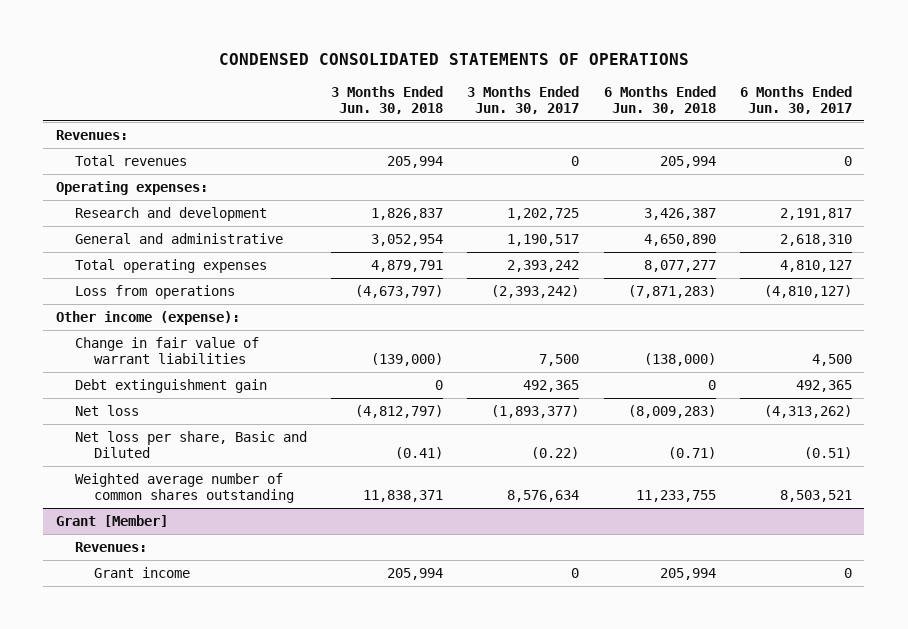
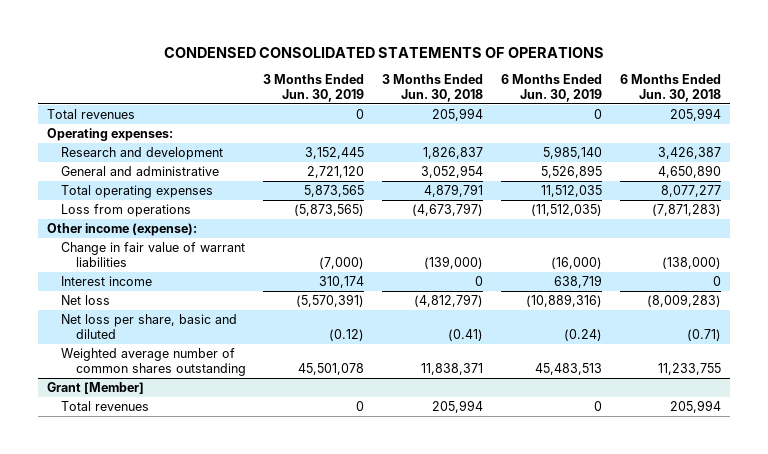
- | 3 Months Ended Jun. 30, 2018 | 3 Months Ended Jun. 30, 2017 | 6 Months Ended Jun. 30, 2018 | 6 Months Ended Jun. 30, 2017
+ | 3 Months Ended Jun. 30, 2019 | 3 Months Ended Jun. 30, 2018 | 6 Months Ended Jun. 30, 2019 | 6 Months Ended Jun. 30, 2018
- Revenues:
- Debt extinguishment gain | 0 | 492,365 | 0 | 492,365
+ Interest income | 310,174 | 0 | 638,719 | 0
- Net loss per share, Basic and Diluted | (0.41) | (0.22) | (0.71) | (0.51)
+ Net loss per share, basic and diluted | (0.12) | (0.41) | (0.24) | (0.71)
@ Grant [Member]
- Revenues:
- Grant income | 205,994 | 0 | 205,994 | 0
+ Total revenues | 0 | 205,994 | 0 | 205,994

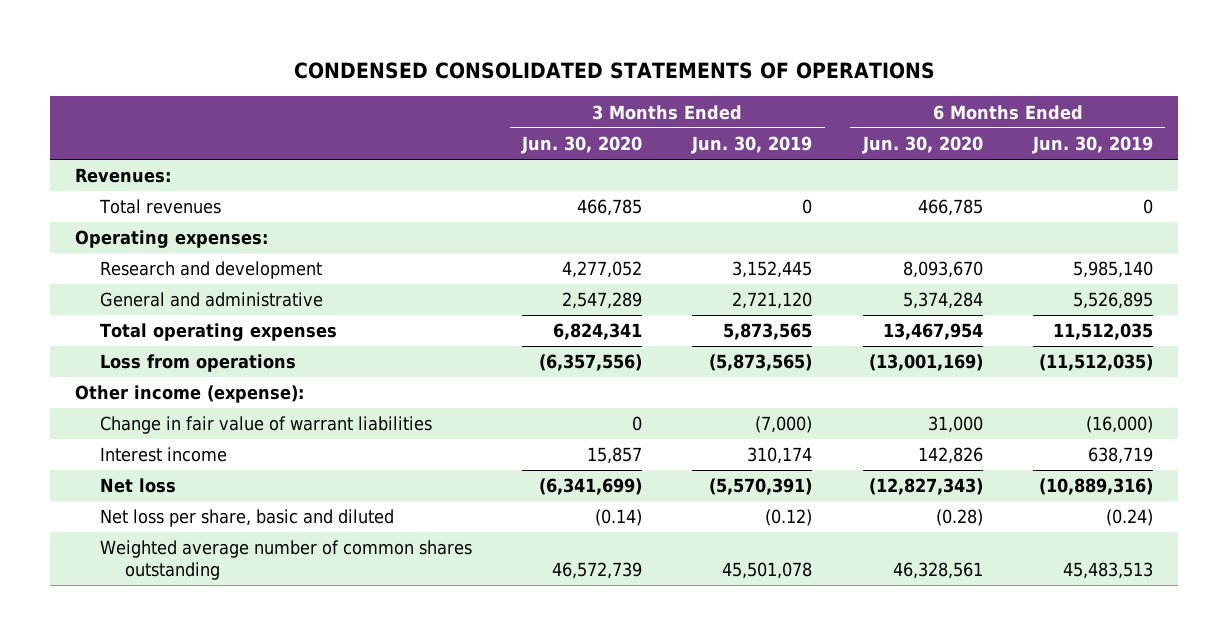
- | 3 Months Ended Jun. 30, 2019 | 3 Months Ended Jun. 30, 2018 | 6 Months Ended Jun. 30, 2019 | 6 Months Ended Jun. 30, 2018
+ | 3 Months Ended Jun. 30, 2020 | 3 Months Ended Jun. 30, 2019 | 6 Months Ended Jun. 30, 2020 | 6 Months Ended Jun. 30, 2019
+ Revenues:
- Grant [Member]
- Total revenues | 0 | 205,994 | 0 | 205,994

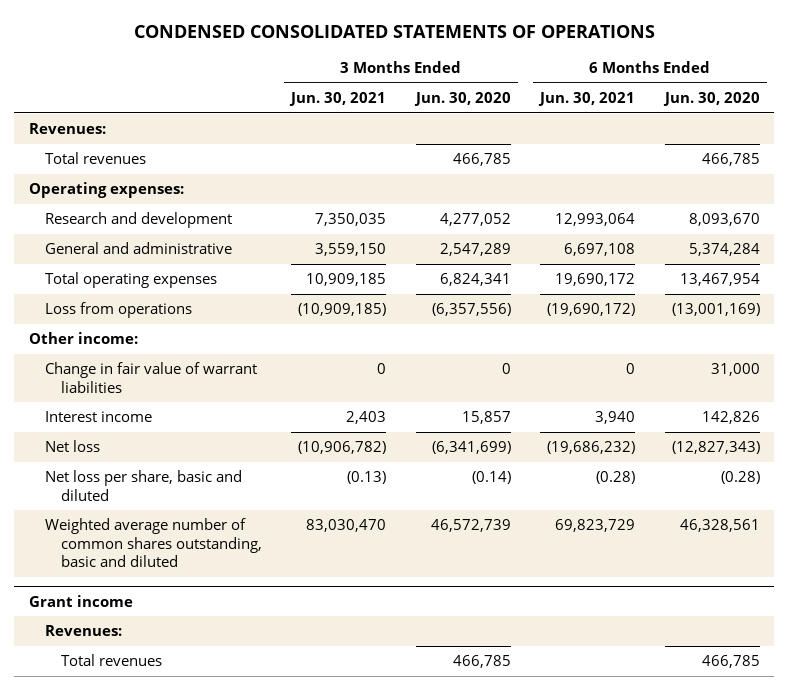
- | 3 Months Ended Jun. 30, 2020 | 3 Months Ended Jun. 30, 2019 | 6 Months Ended Jun. 30, 2020 | 6 Months Ended Jun. 30, 2019
+ | 3 Months Ended Jun. 30, 2021 | 3 Months Ended Jun. 30, 2020 | 6 Months Ended Jun. 30, 2021 | 6 Months Ended Jun. 30, 2020
- Other income (expense):
+ Other income:
- Weighted average number of common shares outstanding | 46,572,739 | 45,501,078 | 46,328,561 | 45,483,513
+ Weighted average number of common shares outstanding, basic and diluted | 83,030,470 | 46,572,739 | 69,823,729 | 46,328,561
+ Grant income
+ Revenues:
+ Total revenues | | 466,785 | | 466,785

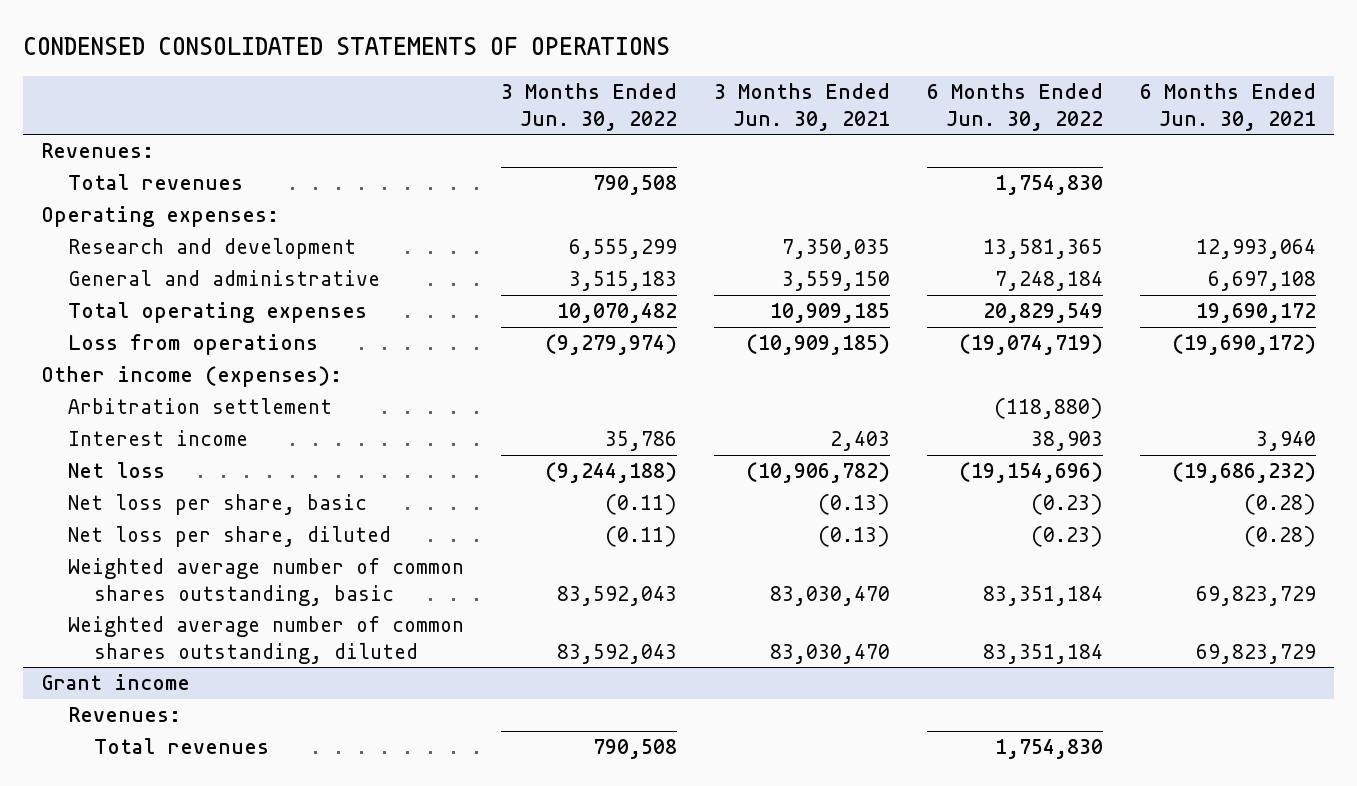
- | 3 Months Ended Jun. 30, 2021 | 3 Months Ended Jun. 30, 2020 | 6 Months Ended Jun. 30, 2021 | 6 Months Ended Jun. 30, 2020
+ | 3 Months Ended Jun. 30, 2022 | 3 Months Ended Jun. 30, 2021 | 6 Months Ended Jun. 30, 2022 | 6 Months Ended Jun. 30, 2021
- Other income:
- Change in fair value of warrant liabilities | 0 | 0 | 0 | 31,000
+ Other income (expenses):
+ Arbitration settlement | | | (118,880) |
- Net loss per share, basic and diluted | (0.13) | (0.14) | (0.28) | (0.28)
- Weighted average number of common shares outstanding, basic and diluted | 83,030,470 | 46,572,739 | 69,823,729 | 46,328,561
+ Net loss per share, basic | (0.11) | (0.13) | (0.23) | (0.28)
+ Net loss per share, diluted | (0.11) | (0.13) | (0.23) | (0.28)
+ Weighted average number of common shares outstanding, basic | 83,592,043 | 83,030,470 | 83,351,184 | 69,823,729
+ Weighted average number of common shares outstanding, diluted | 83,592,043 | 83,030,470 | 83,351,184 | 69,823,729

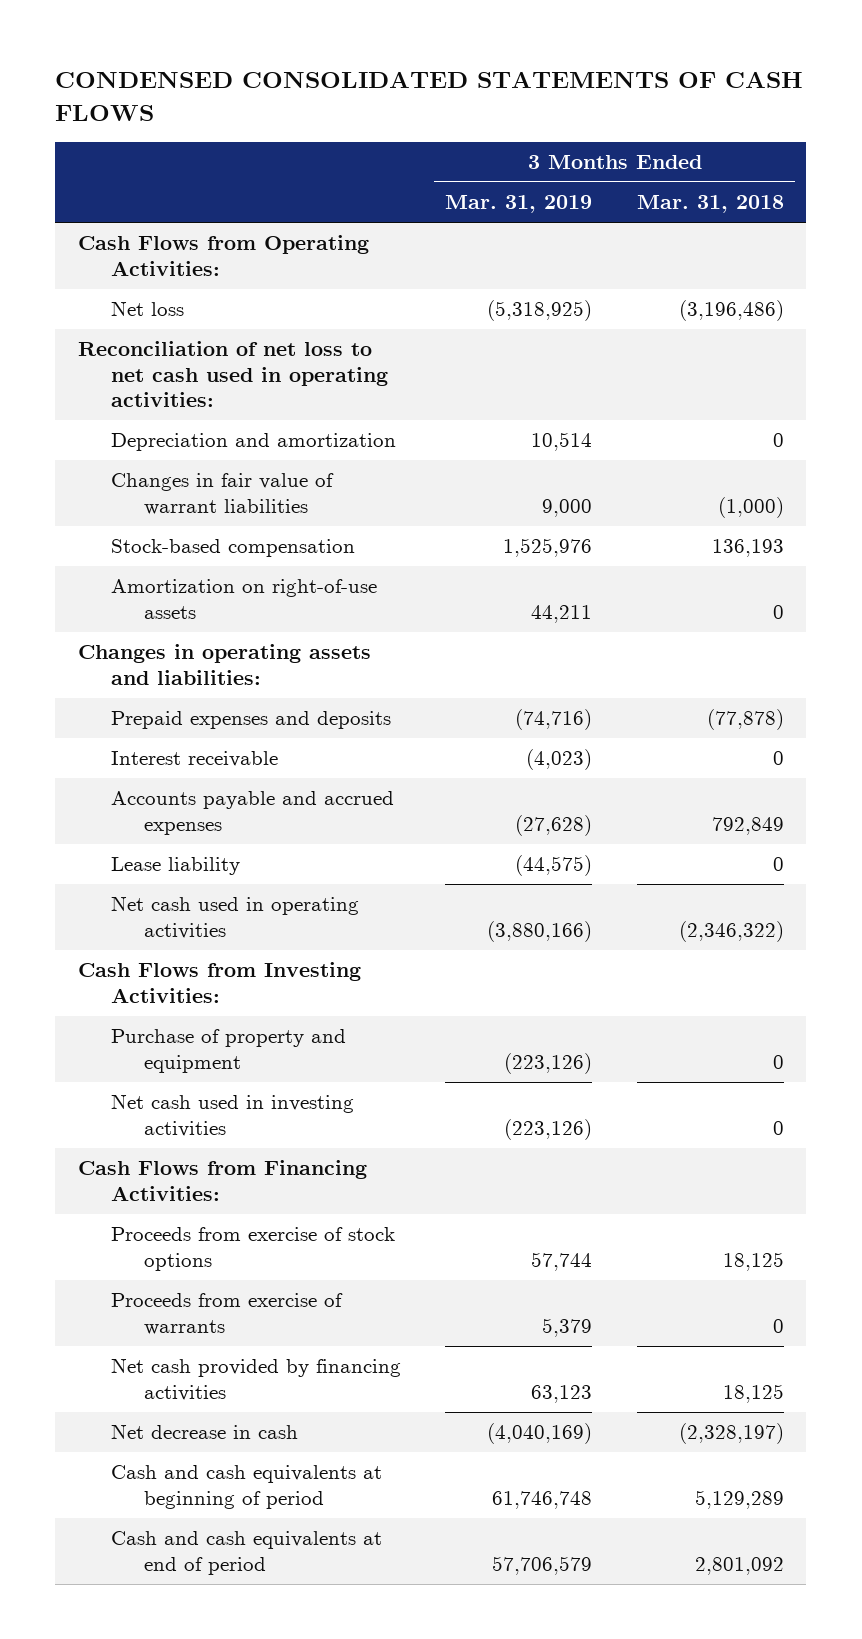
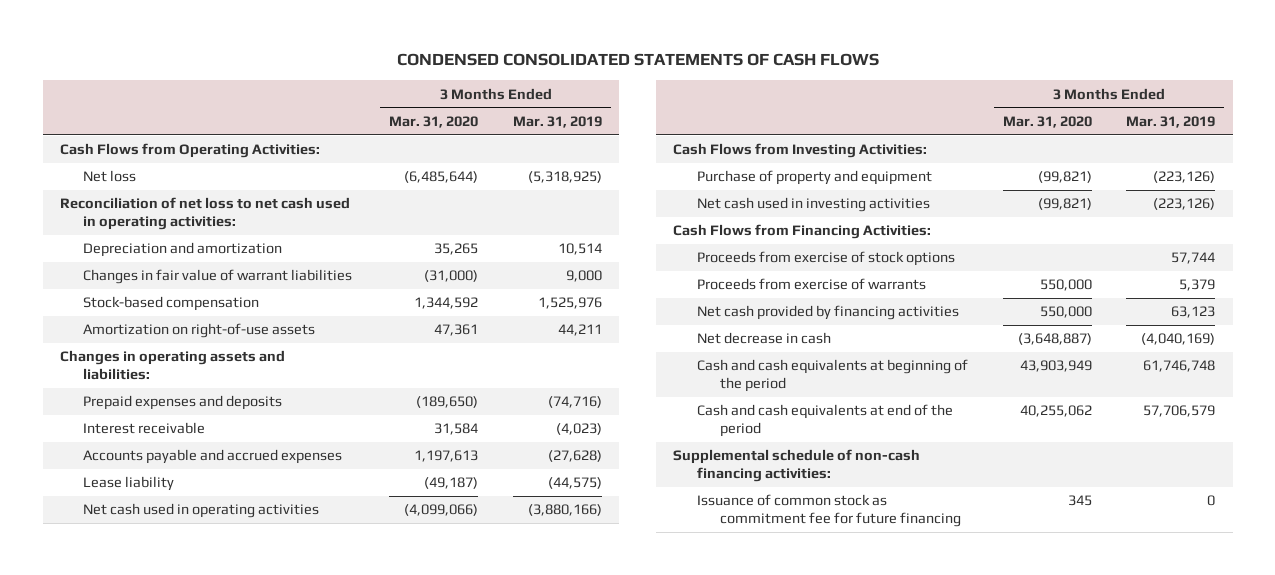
- | 3 Months Ended Mar. 31, 2019 | 3 Months Ended Mar. 31, 2018
+ | 3 Months Ended Mar. 31, 2020 | 3 Months Ended Mar. 31, 2019
- Cash and cash equivalents at beginning of period | 61,746,748 | 5,129,289
- Cash and cash equivalents at end of period | 57,706,579 | 2,801,092
+ Cash and cash equivalents at beginning of the period | 43,903,949 | 61,746,748
+ Cash and cash equivalents at end of the period | 40,255,062 | 57,706,579
+ Supplemental schedule of non-cash financing activities:
+ Issuance of common stock as commitment fee for future financing | 345 | 0

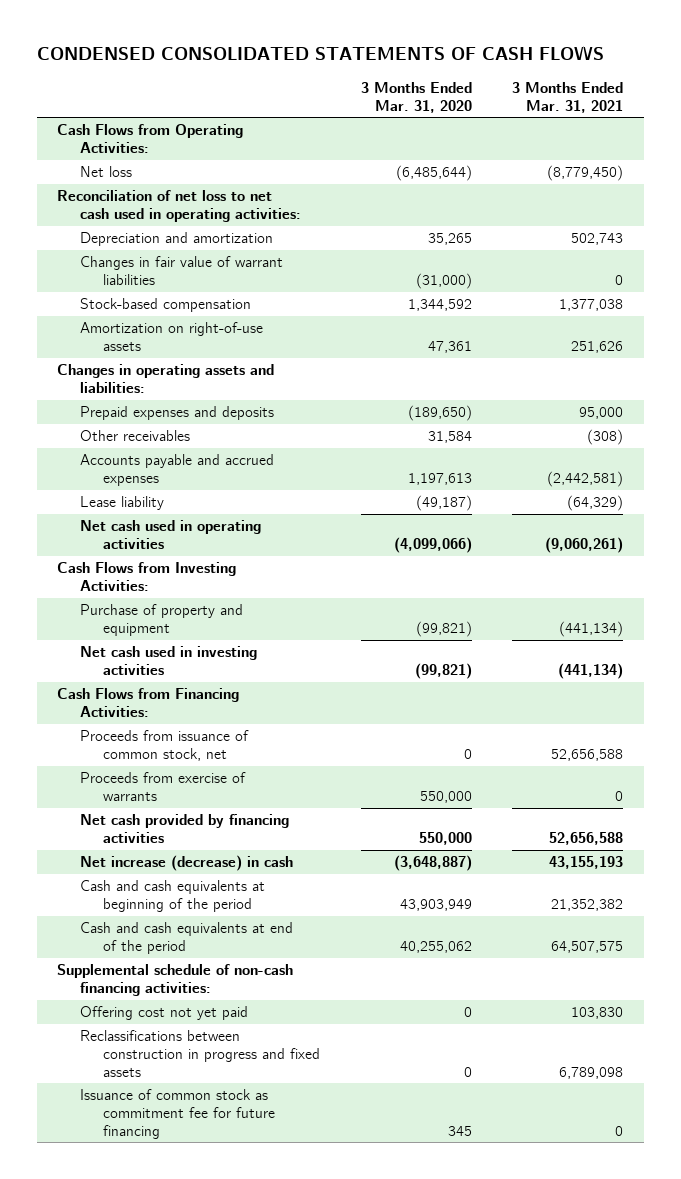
- | 3 Months Ended Mar. 31, 2020 | 3 Months Ended Mar. 31, 2019
+ | 3 Months Ended Mar. 31, 2020 | 3 Months Ended Mar. 31, 2021
- Interest receivable | 31,584 | (4,023)
+ Other receivables | 31,584 | (308)
- Proceeds from exercise of stock options | | 57,744
+ Proceeds from issuance of common stock, net | 0 | 52,656,588
- Net decrease in cash | (3,648,887) | (4,040,169)
+ Net increase (decrease) in cash | (3,648,887) | 43,155,193
+ Offering cost not yet paid | 0 | 103,830
+ Reclassifications between construction in progress and fixed assets | 0 | 6,789,098

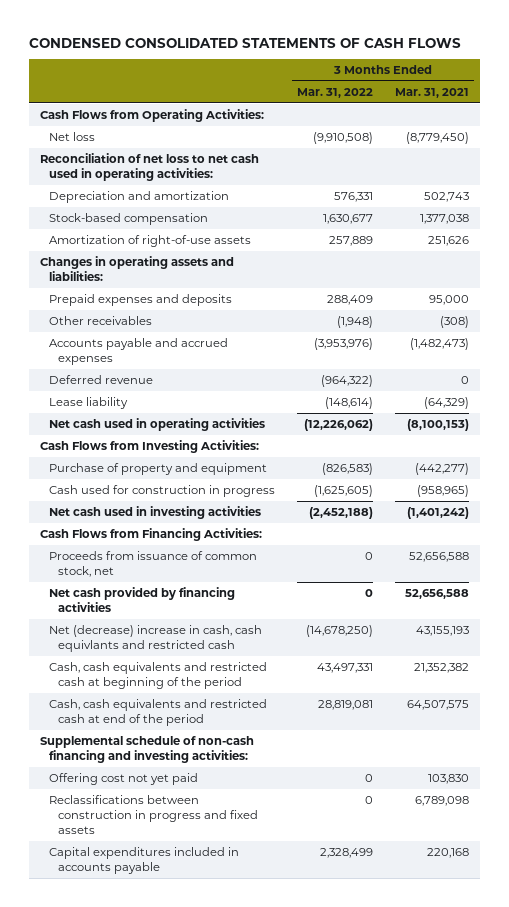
- | 3 Months Ended Mar. 31, 2020 | 3 Months Ended Mar. 31, 2021
+ | 3 Months Ended Mar. 31, 2022 | 3 Months Ended Mar. 31, 2021
- Changes in fair value of warrant liabilities | (31,000) | 0
- Amortization on right-of-use assets | 47,361 | 251,626
+ Amortization of right-of-use assets | 257,889 | 251,626
- Accounts payable and accrued expenses | 1,197,613 | (2,442,581)
+ Accounts payable and accrued expenses | (3,953,976) | (1,482,473)
+ Deferred revenue | (964,322) | 0
- Net cash used in operating activities | (4,099,066) | (9,060,261)
+ Net cash used in operating activities | (12,226,062) | (8,100,153)
- Purchase of property and equipment | (99,821) | (441,134)
- Net cash used in investing activities | (99,821) | (441,134)
+ Purchase of property and equipment | (826,583) | (442,277)
+ Cash used for construction in progress | (1,625,605) | (958,965)
+ Net cash used in investing activities | (2,452,188) | (1,401,242)
- Proceeds from exercise of warrants | 550,000 | 0
- Net increase (decrease) in cash | (3,648,887) | 43,155,193
- Cash and cash equivalents at beginning of the period | 43,903,949 | 21,352,382
- Cash and cash equivalents at end of the period | 40,255,062 | 64,507,575
- Supplemental schedule of non-cash financing activities:
+ Net (decrease) increase in cash, cash equivlants and restricted cash | (14,678,250) | 43,155,193
+ Cash, cash equivalents and restricted cash at beginning of the period | 43,497,331 | 21,352,382
+ Cash, cash equivalents and restricted cash at end of the period | 28,819,081 | 64,507,575
+ Supplemental schedule of non-cash financing and investing activities:
- Issuance of common stock as commitment fee for future financing | 345 | 0
+ Capital expenditures included in accounts payable | 2,328,499 | 220,168

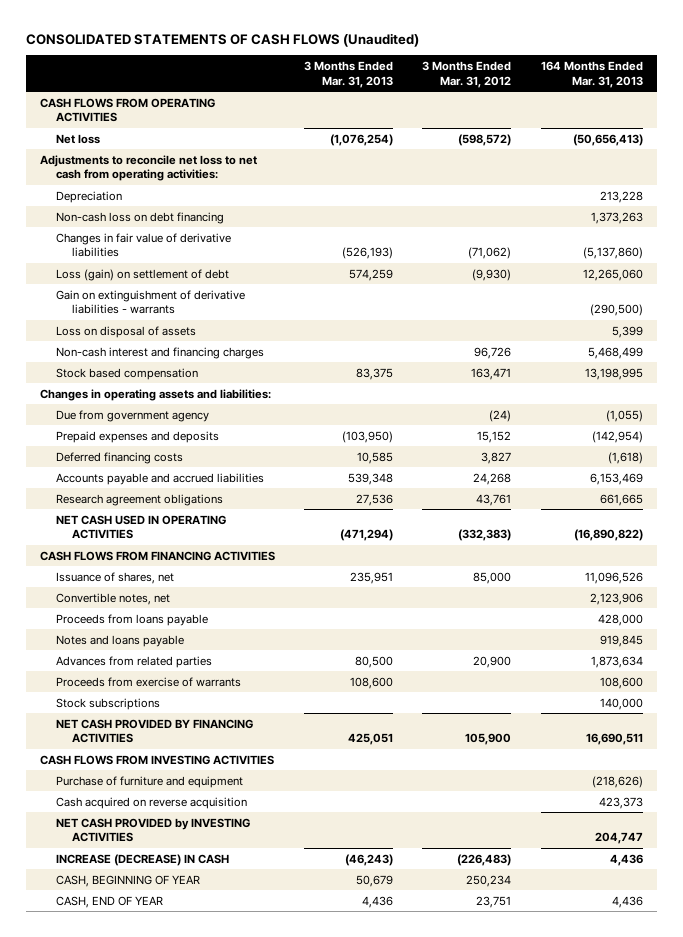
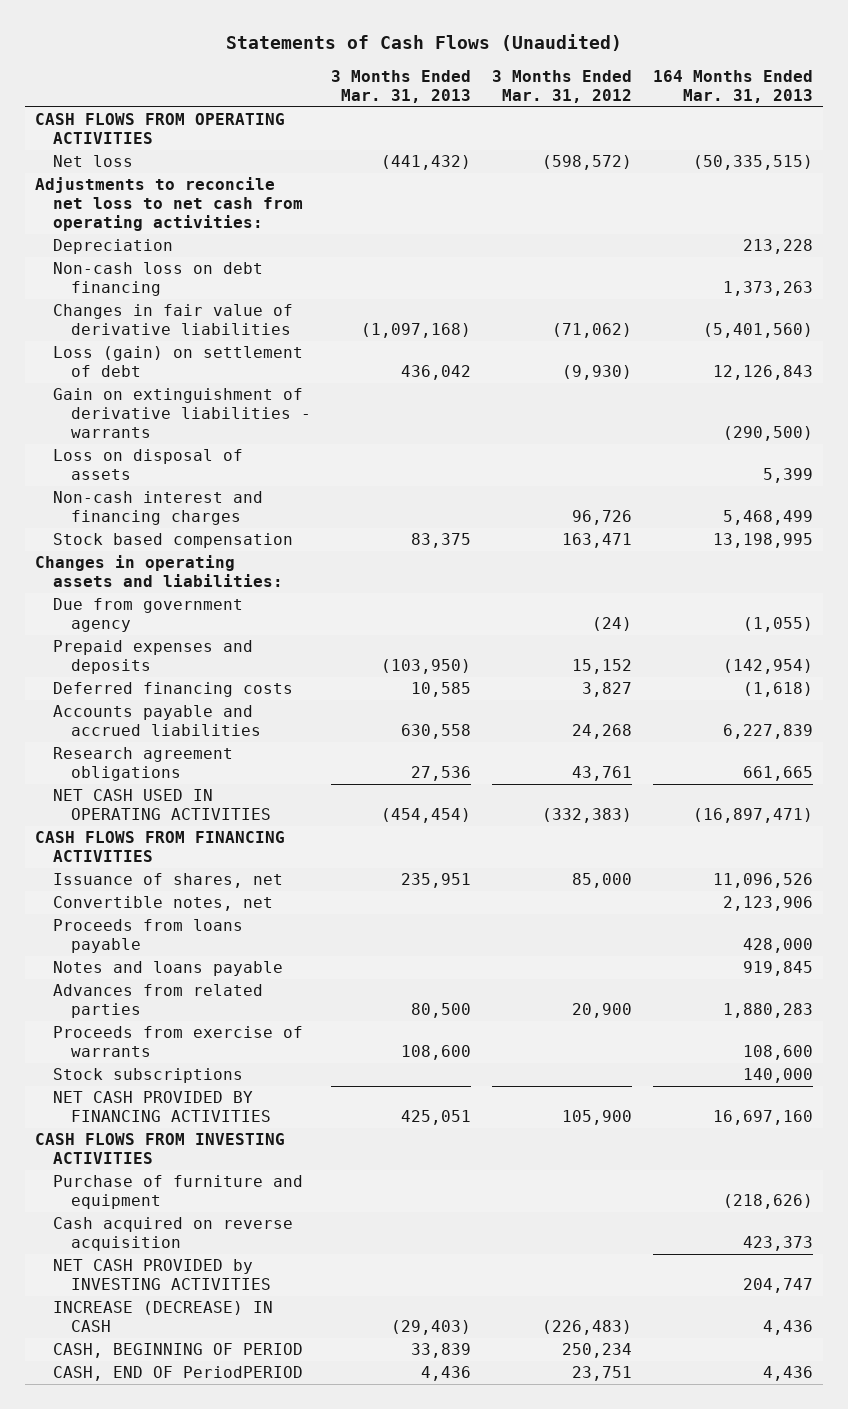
- CONSOLIDATED STATEMENTS OF CASH FLOWS (Unaudited)
+ Statements of Cash Flows (Unaudited)
- Net loss | (1,076,254) | (598,572) | (50,656,413)
+ Net loss | (441,432) | (598,572) | (50,335,515)
- Changes in fair value of derivative liabilities | (526,193) | (71,062) | (5,137,860)
- Loss (gain) on settlement of debt | 574,259 | (9,930) | 12,265,060
+ Changes in fair value of derivative liabilities | (1,097,168) | (71,062) | (5,401,560)
+ Loss (gain) on settlement of debt | 436,042 | (9,930) | 12,126,843
- Accounts payable and accrued liabilities | 539,348 | 24,268 | 6,153,469
+ Accounts payable and accrued liabilities | 630,558 | 24,268 | 6,227,839
- NET CASH USED IN OPERATING ACTIVITIES | (471,294) | (332,383) | (16,890,822)
+ NET CASH USED IN OPERATING ACTIVITIES | (454,454) | (332,383) | (16,897,471)
- Advances from related parties | 80,500 | 20,900 | 1,873,634
+ Advances from related parties | 80,500 | 20,900 | 1,880,283
- NET CASH PROVIDED BY FINANCING ACTIVITIES | 425,051 | 105,900 | 16,690,511
+ NET CASH PROVIDED BY FINANCING ACTIVITIES | 425,051 | 105,900 | 16,697,160
- INCREASE (DECREASE) IN CASH | (46,243) | (226,483) | 4,436
- CASH, BEGINNING OF YEAR | 50,679 | 250,234 |
- CASH, END OF YEAR | 4,436 | 23,751 | 4,436
+ INCREASE (DECREASE) IN CASH | (29,403) | (226,483) | 4,436
+ CASH, BEGINNING OF PERIOD | 33,839 | 250,234 |
+ CASH, END OF PeriodPERIOD | 4,436 | 23,751 | 4,436

